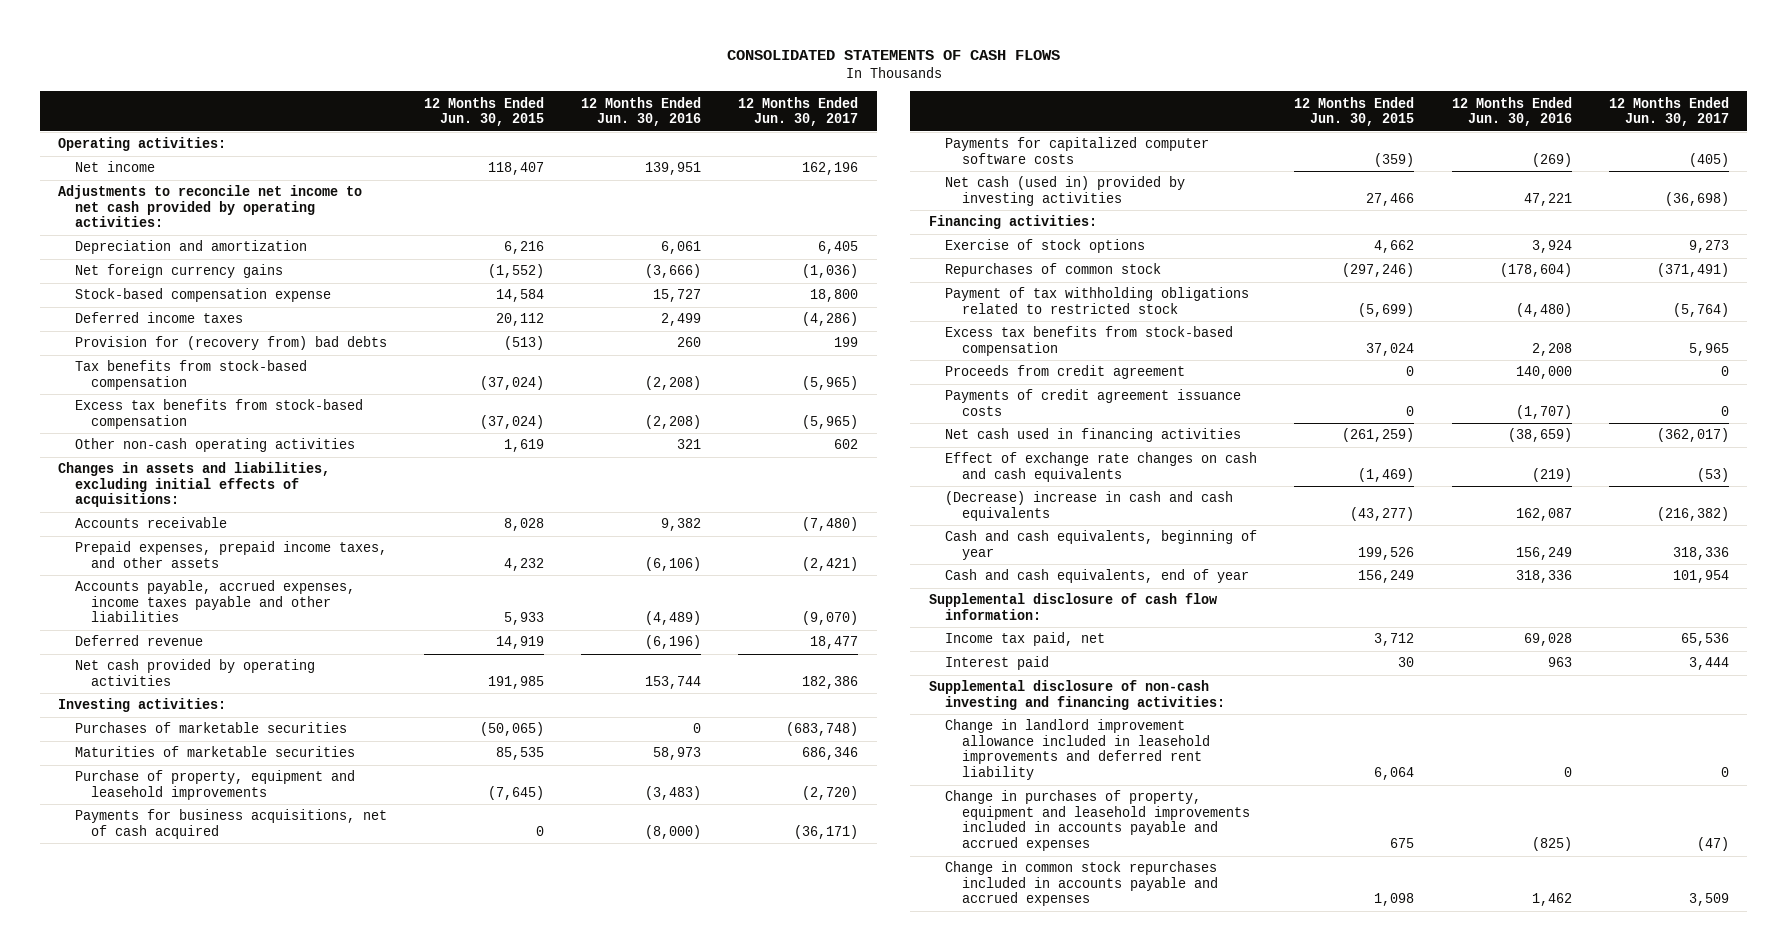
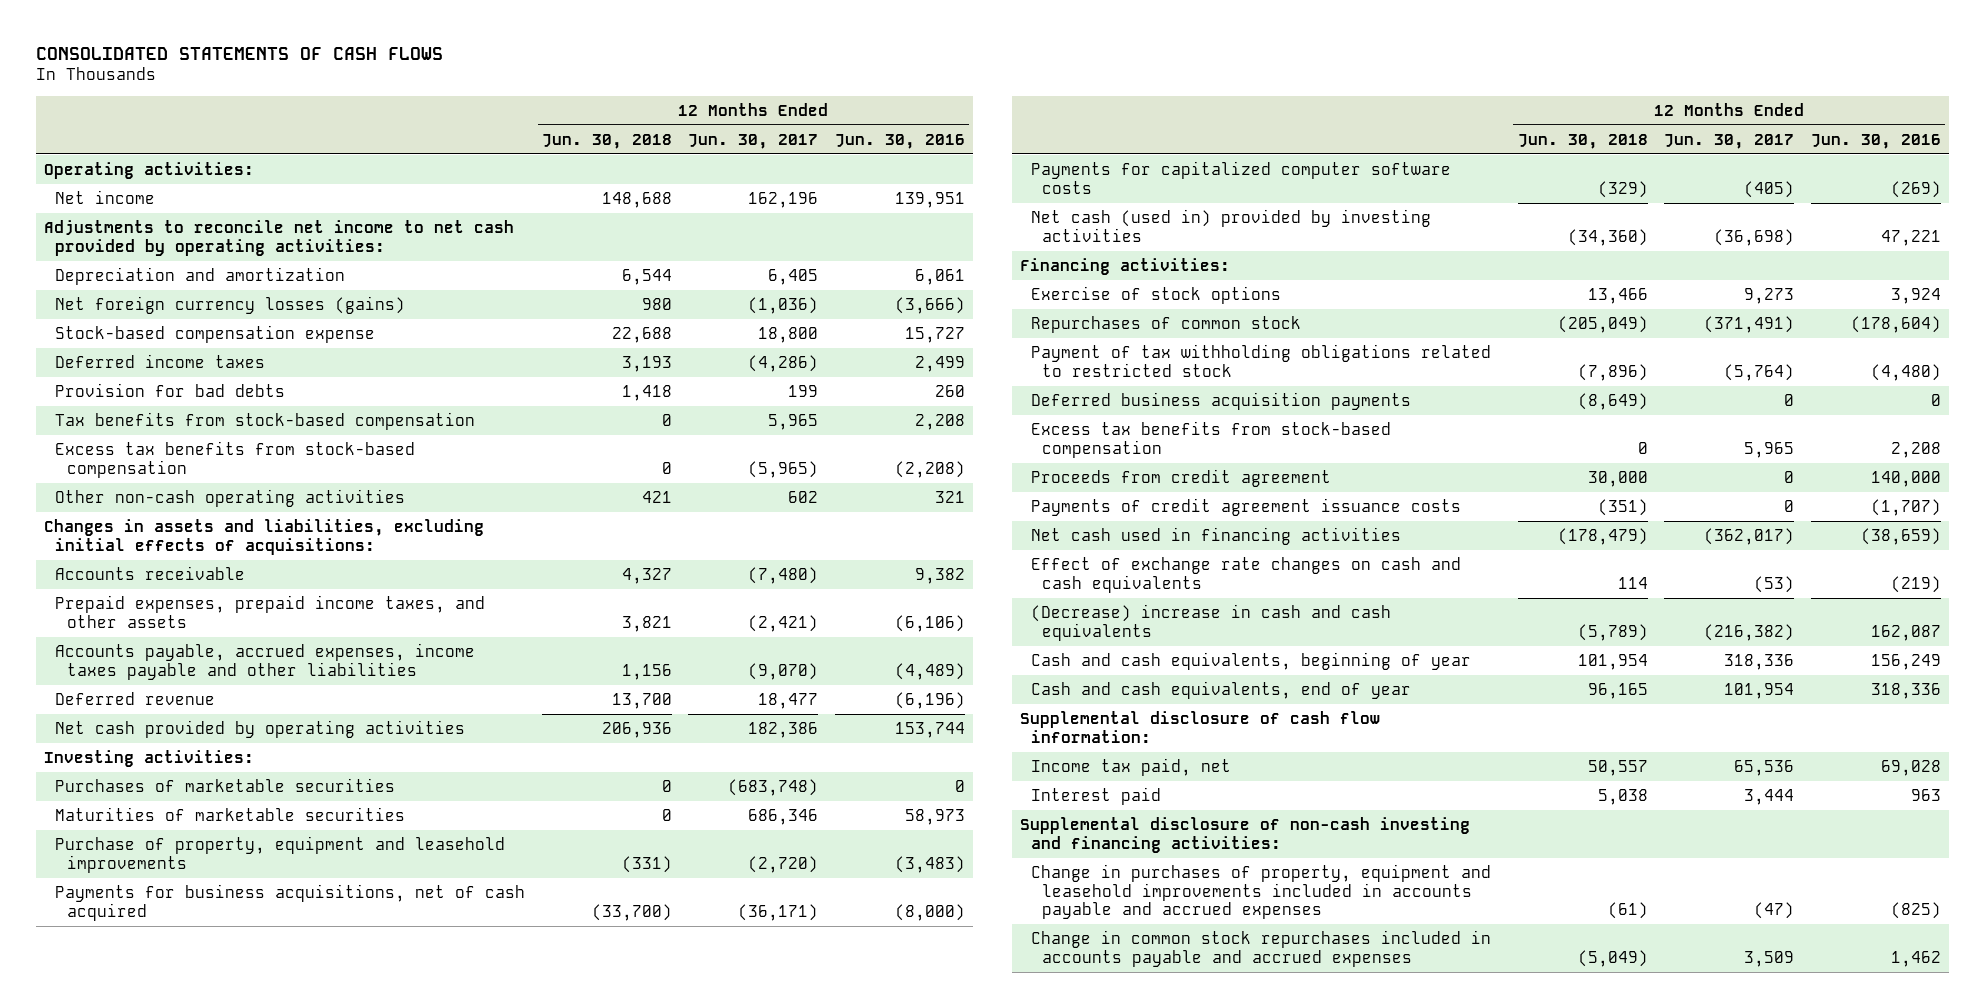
- | 12 Months Ended Jun. 30, 2015 | 12 Months Ended Jun. 30, 2016 | 12 Months Ended Jun. 30, 2017
+ | 12 Months Ended Jun. 30, 2018 | 12 Months Ended Jun. 30, 2017 | 12 Months Ended Jun. 30, 2016
- Net foreign currency gains | (1,552) | (3,666) | (1,036)
+ Net foreign currency losses (gains) | 980 | (1,036) | (3,666)
- Provision for (recovery from) bad debts | (513) | 260 | 199
- Tax benefits from stock-based compensation | (37,024) | (2,208) | (5,965)
+ Provision for bad debts | 1,418 | 199 | 260
+ Tax benefits from stock-based compensation | 0 | 5,965 | 2,208
+ Deferred business acquisition payments | (8,649) | 0 | 0
- Change in landlord improvement allowance included in leasehold improvements and deferred rent liability | 6,064 | 0 | 0

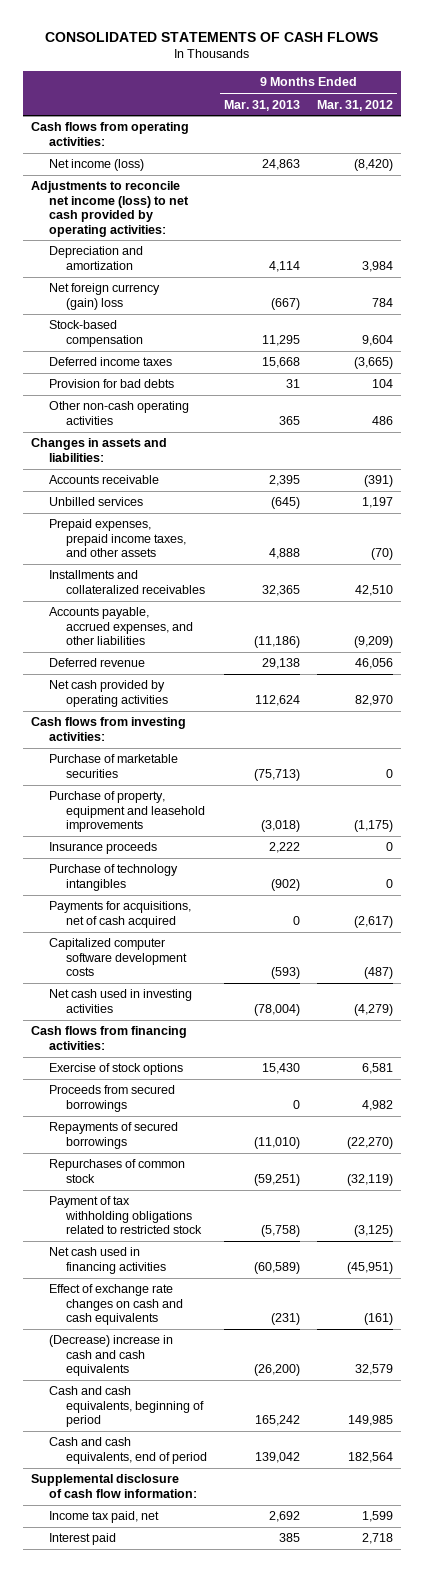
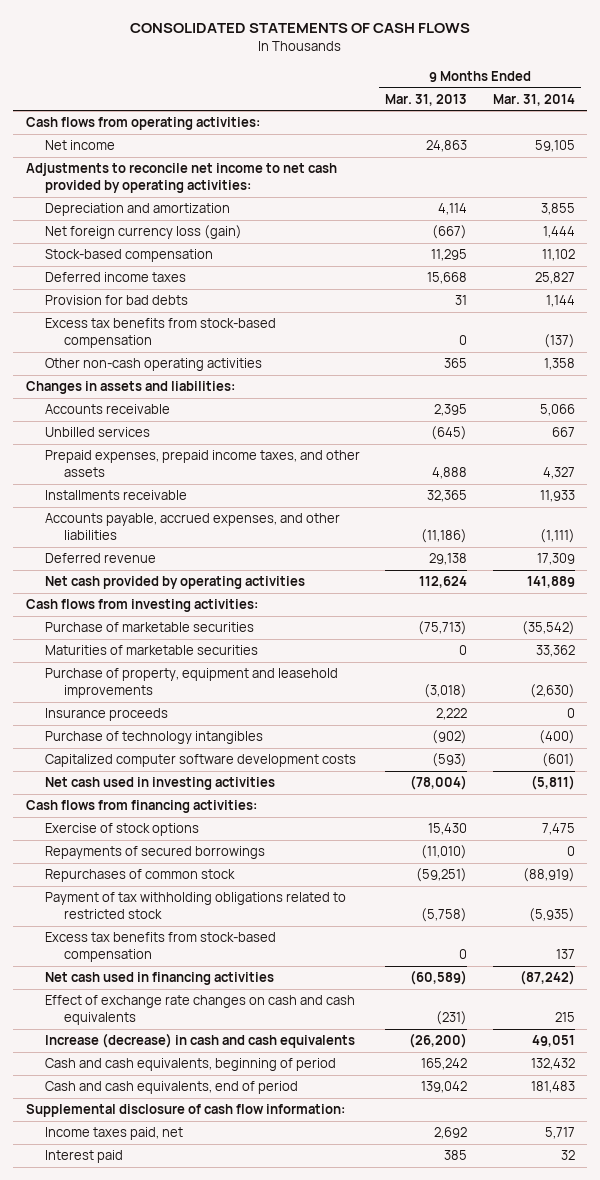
- | 9 Months Ended Mar. 31, 2013 | 9 Months Ended Mar. 31, 2012
+ | 9 Months Ended Mar. 31, 2013 | 9 Months Ended Mar. 31, 2014
- Net income (loss) | 24,863 | (8,420)
- Adjustments to reconcile net income (loss) to net cash provided by operating activities:
+ Net income | 24,863 | 59,105
+ Adjustments to reconcile net income to net cash provided by operating activities:
- Net foreign currency (gain) loss | (667) | 784
+ Net foreign currency loss (gain) | (667) | 1,444
+ Excess tax benefits from stock-based compensation | 0 | (137)
- Installments and collateralized receivables | 32,365 | 42,510
+ Installments receivable | 32,365 | 11,933
+ Maturities of marketable securities | 0 | 33,362
- Payments for acquisitions, net of cash acquired | 0 | (2,617)
- Proceeds from secured borrowings | 0 | 4,982
+ Excess tax benefits from stock-based compensation | 0 | 137
- (Decrease) increase in cash and cash equivalents | (26,200) | 32,579
+ Increase (decrease) in cash and cash equivalents | (26,200) | 49,051
- Income tax paid, net | 2,692 | 1,599
+ Income taxes paid, net | 2,692 | 5,717

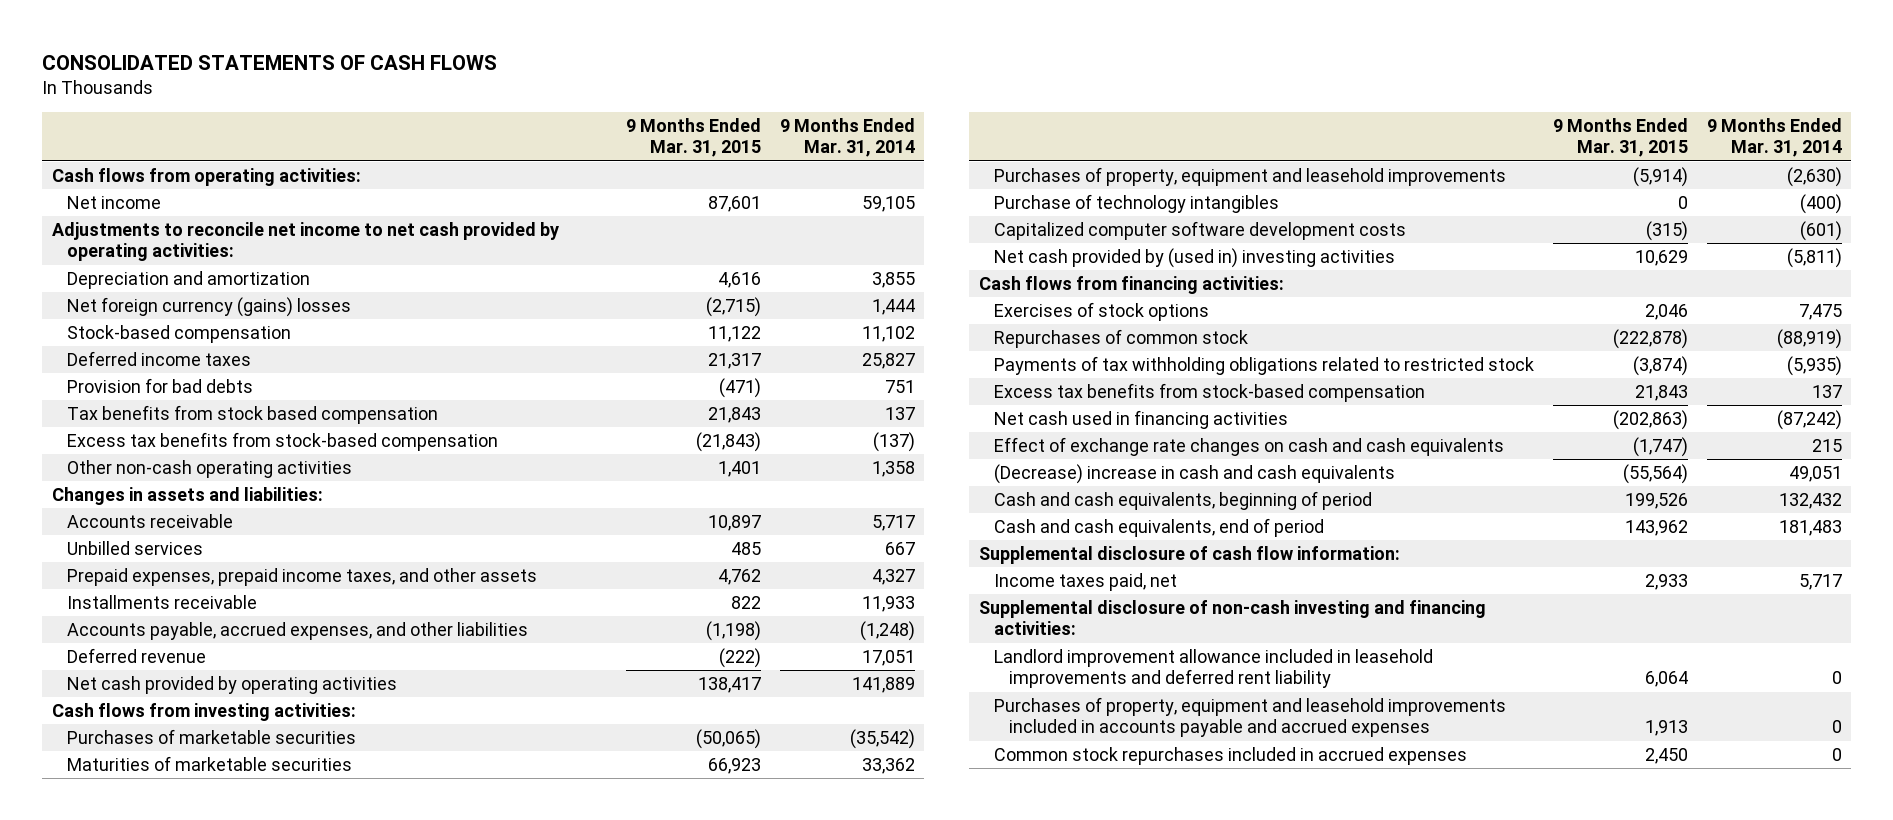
- | 9 Months Ended Mar. 31, 2013 | 9 Months Ended Mar. 31, 2014
+ | 9 Months Ended Mar. 31, 2015 | 9 Months Ended Mar. 31, 2014
- Net foreign currency loss (gain) | (667) | 1,444
+ Net foreign currency (gains) losses | (2,715) | 1,444
- Provision for bad debts | 31 | 1,144
+ Provision for bad debts | (471) | 751
+ Tax benefits from stock based compensation | 21,843 | 137
- Accounts receivable | 2,395 | 5,066
+ Accounts receivable | 10,897 | 5,717
- Accounts payable, accrued expenses, and other liabilities | (11,186) | (1,111)
- Deferred revenue | 29,138 | 17,309
+ Accounts payable, accrued expenses, and other liabilities | (1,198) | (1,248)
+ Deferred revenue | (222) | 17,051
- Purchase of marketable securities | (75,713) | (35,542)
+ Purchases of marketable securities | (50,065) | (35,542)
- Purchase of property, equipment and leasehold improvements | (3,018) | (2,630)
- Insurance proceeds | 2,222 | 0
+ Purchases of property, equipment and leasehold improvements | (5,914) | (2,630)
- Net cash used in investing activities | (78,004) | (5,811)
+ Net cash provided by (used in) investing activities | 10,629 | (5,811)
- Exercise of stock options | 15,430 | 7,475
- Repayments of secured borrowings | (11,010) | 0
+ Exercises of stock options | 2,046 | 7,475
- Payment of tax withholding obligations related to restricted stock | (5,758) | (5,935)
+ Payments of tax withholding obligations related to restricted stock | (3,874) | (5,935)
- Increase (decrease) in cash and cash equivalents | (26,200) | 49,051
+ (Decrease) increase in cash and cash equivalents | (55,564) | 49,051
- Interest paid | 385 | 32
+ Supplemental disclosure of non-cash investing and financing activities:
+ Landlord improvement allowance included in leasehold improvements and deferred rent liability | 6,064 | 0
+ Purchases of property, equipment and leasehold improvements included in accounts payable and accrued expenses | 1,913 | 0
+ Common stock repurchases included in accrued expenses | 2,450 | 0

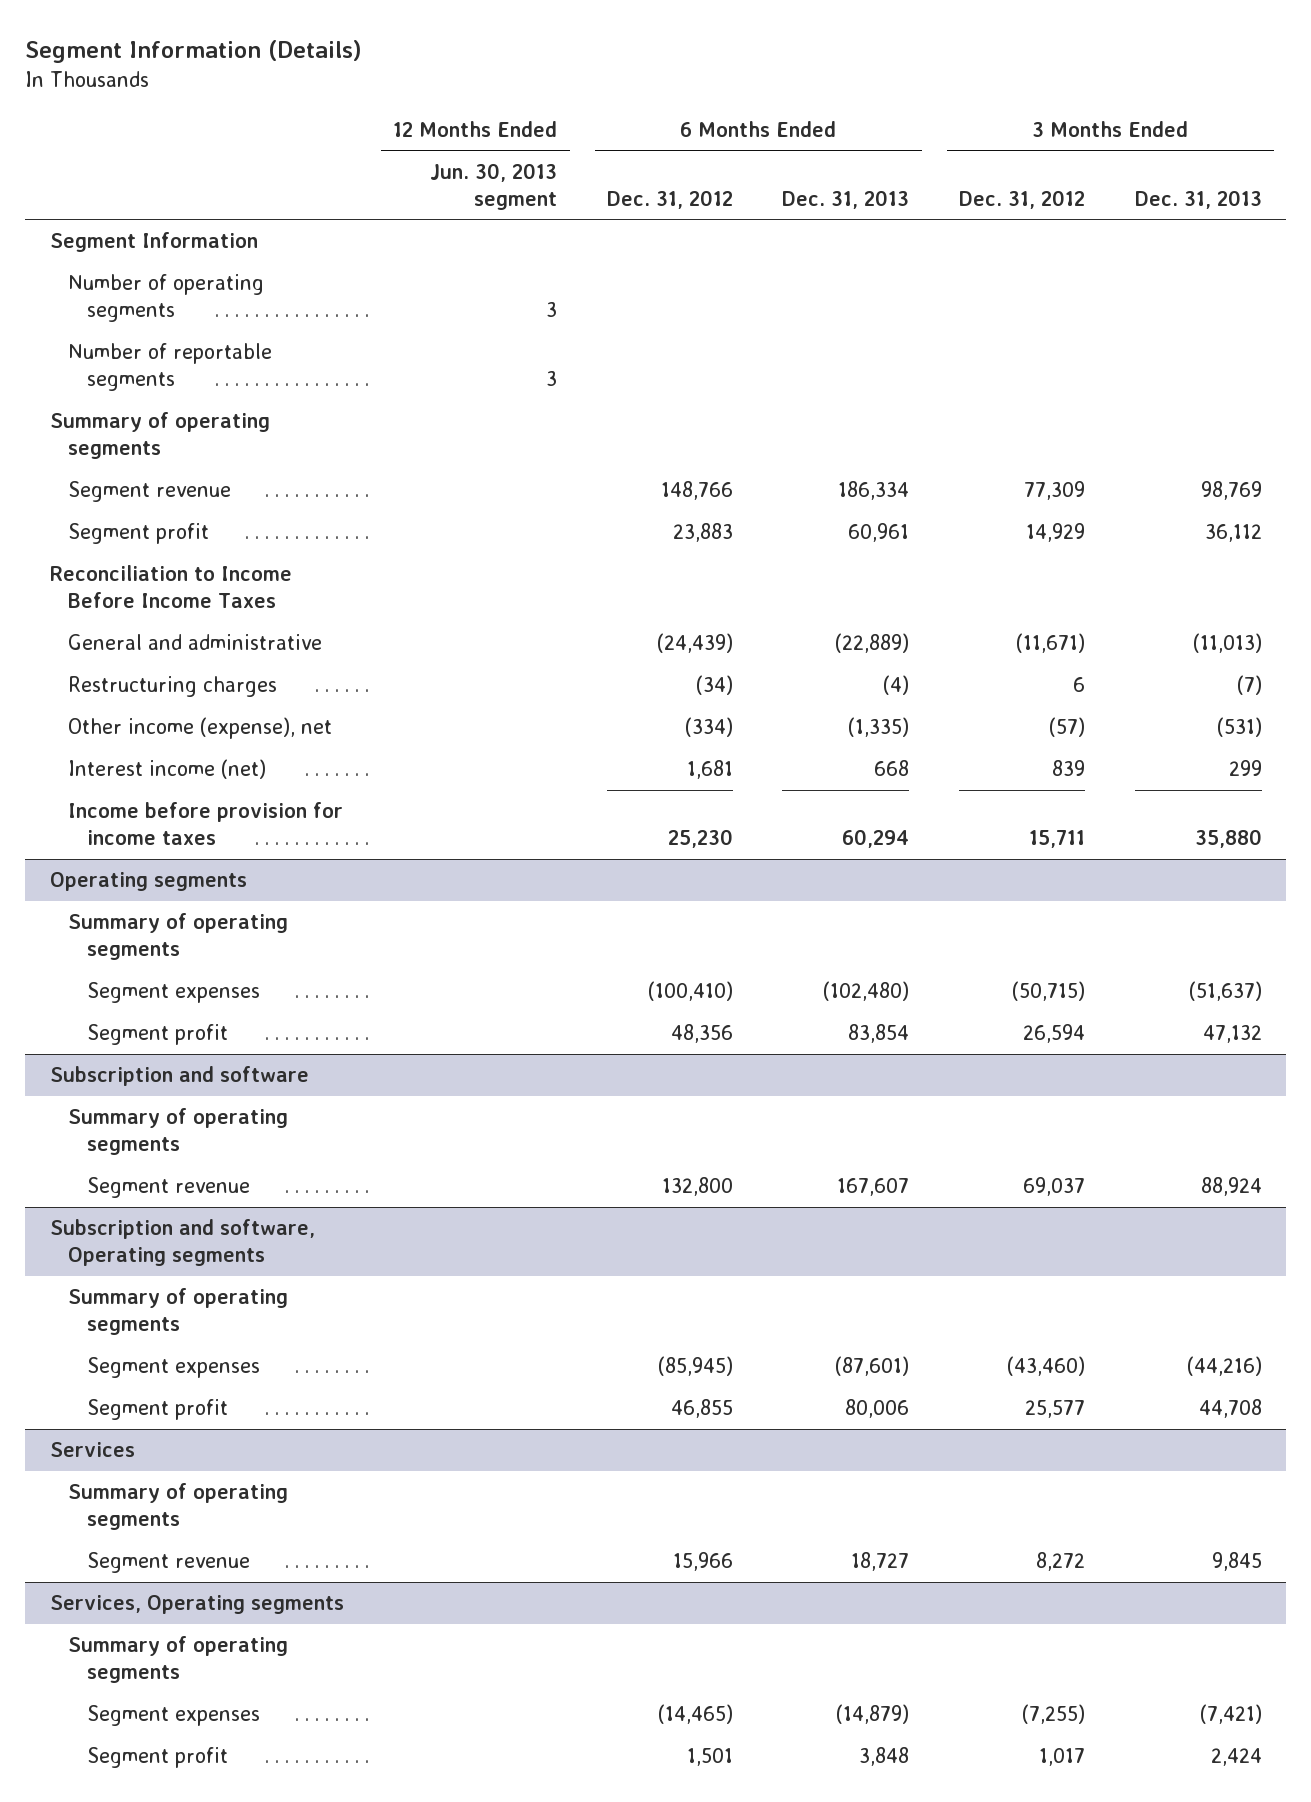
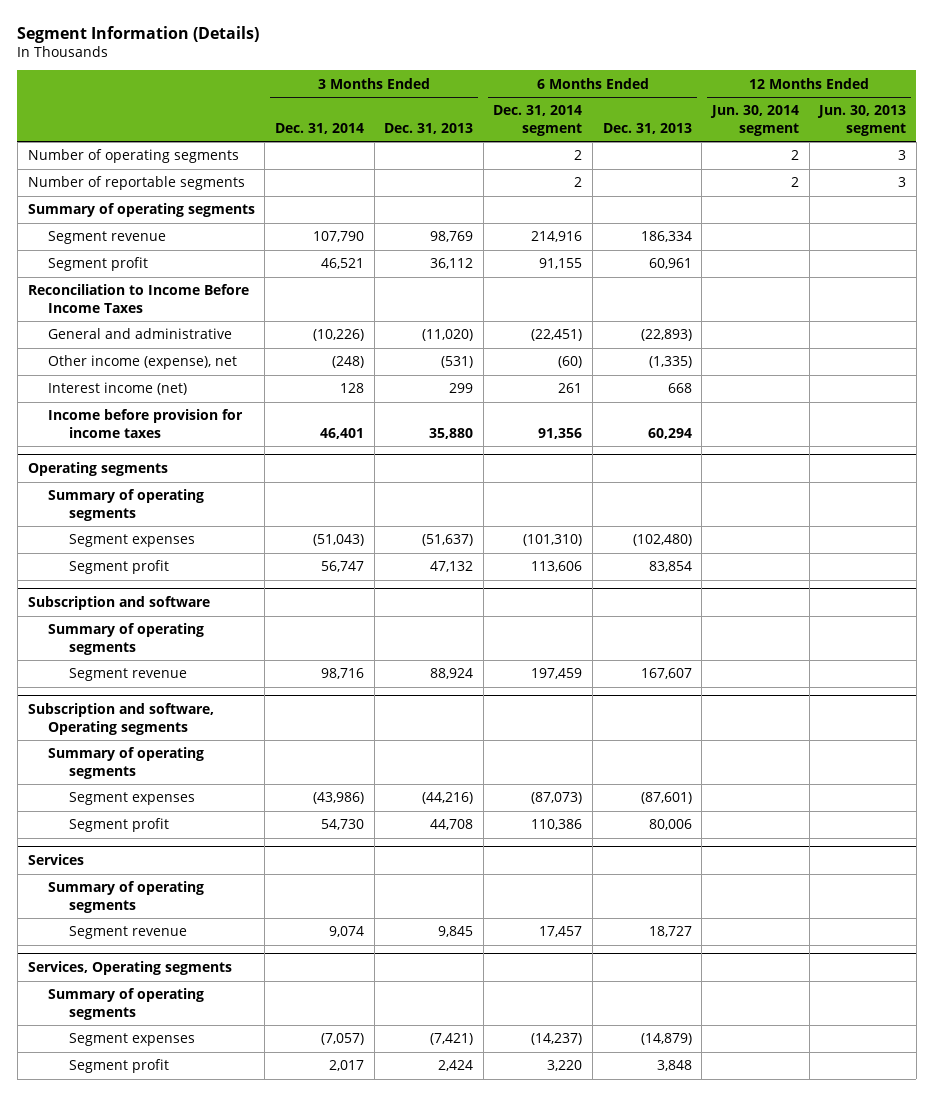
- | 12 Months Ended Jun. 30, 2013 segment | 6 Months Ended Dec. 31, 2012 | 6 Months Ended Dec. 31, 2013 | 3 Months Ended Dec. 31, 2012 | 3 Months Ended Dec. 31, 2013
+ | 3 Months Ended Dec. 31, 2014 | 3 Months Ended Dec. 31, 2013 | 6 Months Ended Dec. 31, 2014 segment | 6 Months Ended Dec. 31, 2013 | 12 Months Ended Jun. 30, 2014 segment | 12 Months Ended Jun. 30, 2013 segment
- Segment Information
- General and administrative | | (24,439) | (22,889) | (11,671) | (11,013)
- Restructuring charges | | (34) | (4) | 6 | (7)
+ General and administrative | (10,226) | (11,020) | (22,451) | (22,893) | |

